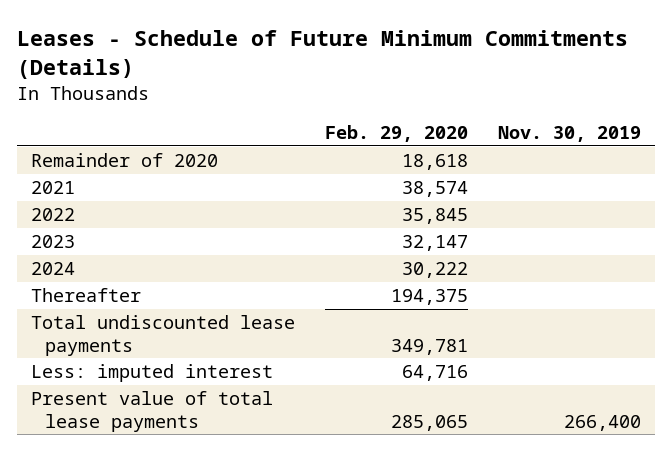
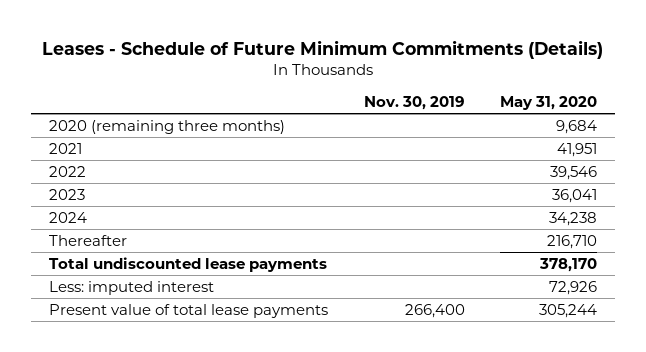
- | Feb. 29, 2020 | Nov. 30, 2019
+ | Nov. 30, 2019 | May 31, 2020
- Remainder of 2020 | 18,618 |
+ 2020 (remaining three months) | | 9,684

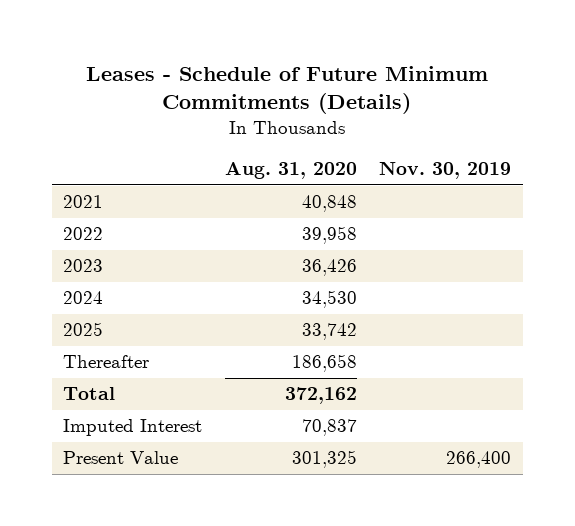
- | Nov. 30, 2019 | May 31, 2020
+ | Aug. 31, 2020 | Nov. 30, 2019
- 2020 (remaining three months) | | 9,684
+ 2025 | 33,742 |
- Total undiscounted lease payments | | 378,170
- Less: imputed interest | | 72,926
- Present value of total lease payments | 266,400 | 305,244
+ Total | 372,162 |
+ Imputed Interest | 70,837 |
+ Present Value | 301,325 | 266,400

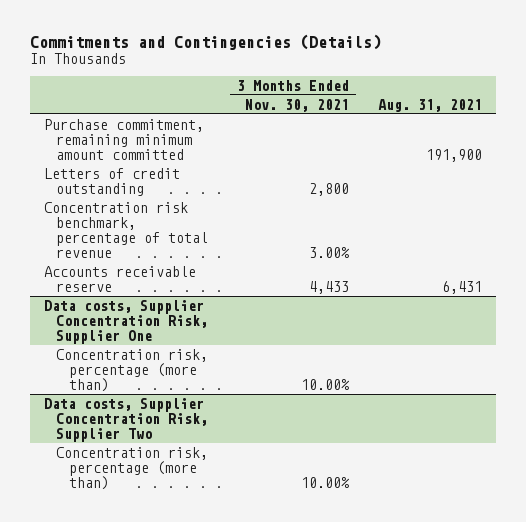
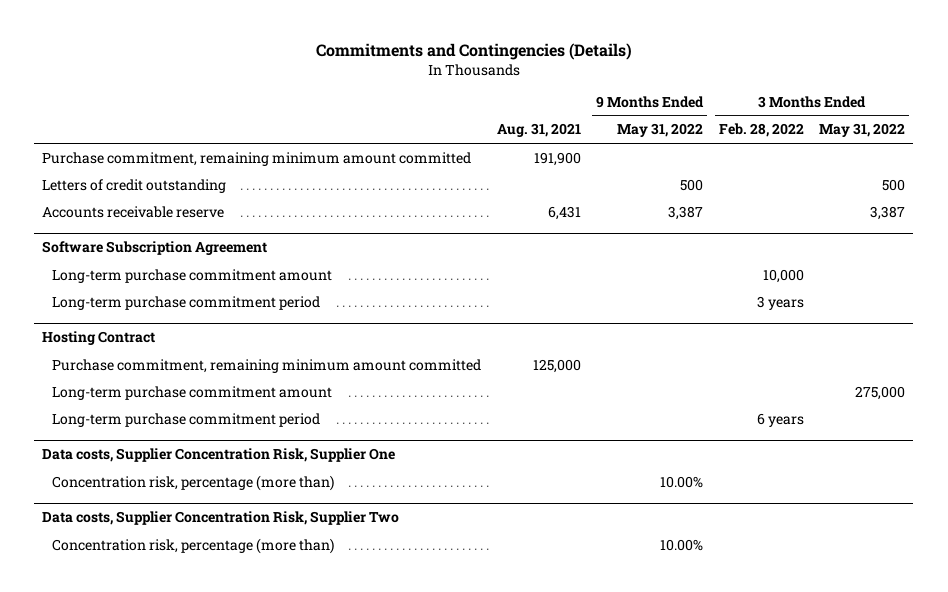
- | 3 Months Ended Nov. 30, 2021 | Aug. 31, 2021
+ | Aug. 31, 2021 | 9 Months Ended May 31, 2022 | 3 Months Ended Feb. 28, 2022 | 3 Months Ended May 31, 2022
- Concentration risk benchmark, percentage of total revenue | 3.00% |
+ Software Subscription Agreement
+ Long-term purchase commitment amount | | | 10,000 |
+ Long-term purchase commitment period | | | 3 years |
+ Hosting Contract
+ Purchase commitment, remaining minimum amount committed | 125,000 | | |
+ Long-term purchase commitment amount | | | | 275,000
+ Long-term purchase commitment period | | | 6 years |

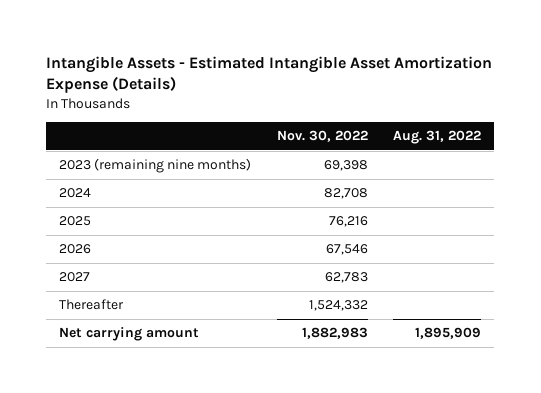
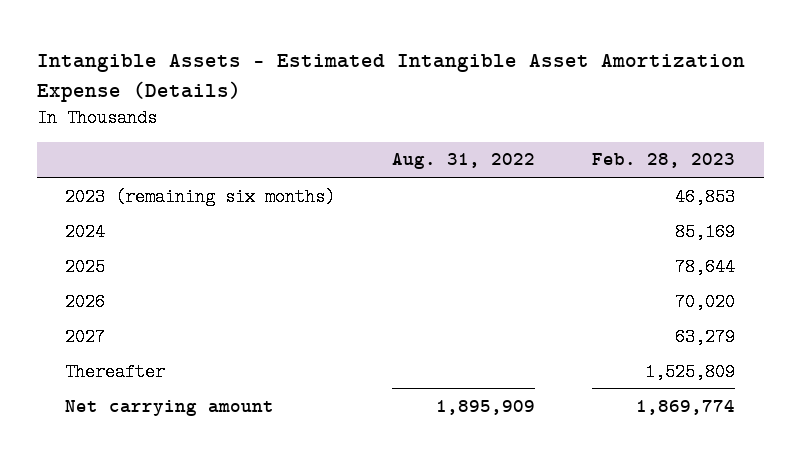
- | Nov. 30, 2022 | Aug. 31, 2022
+ | Aug. 31, 2022 | Feb. 28, 2023
- 2023 (remaining nine months) | 69,398 |
+ 2023 (remaining six months) | | 46,853

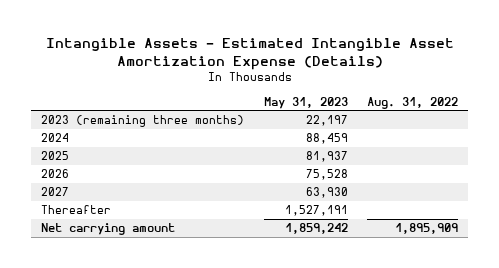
- | Aug. 31, 2022 | Feb. 28, 2023
+ | May 31, 2023 | Aug. 31, 2022
- 2023 (remaining six months) | | 46,853
+ 2023 (remaining three months) | 22,197 |

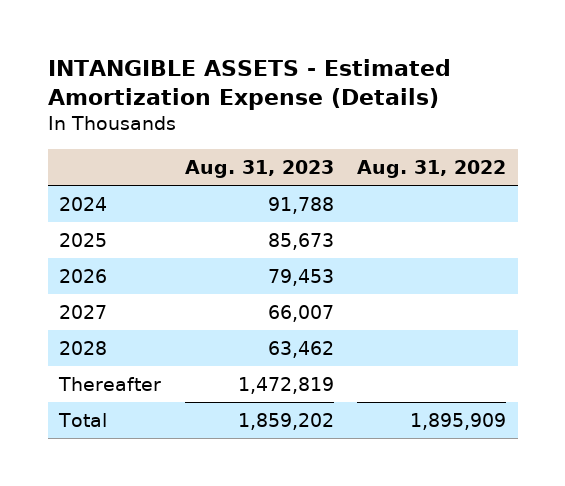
- Intangible Assets - Estimated Intangible Asset Amortization Expense (Details)
+ INTANGIBLE ASSETS - Estimated Amortization Expense (Details)
- | May 31, 2023 | Aug. 31, 2022
+ | Aug. 31, 2023 | Aug. 31, 2022
- 2023 (remaining three months) | 22,197 |
+ 2028 | 63,462 |
- Net carrying amount | 1,859,242 | 1,895,909
+ Total | 1,859,202 | 1,895,909

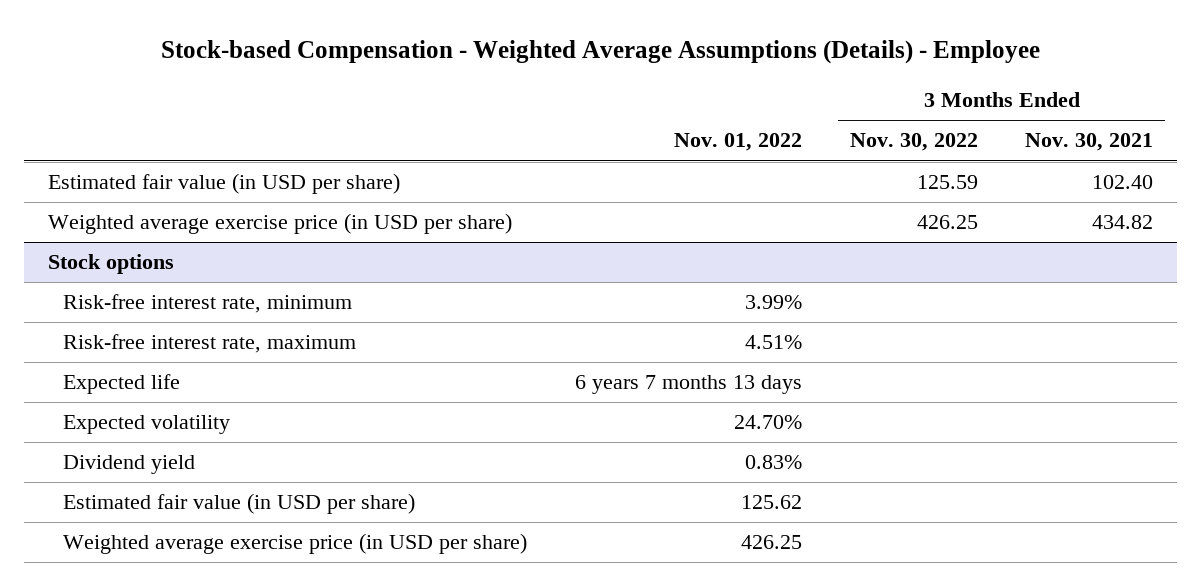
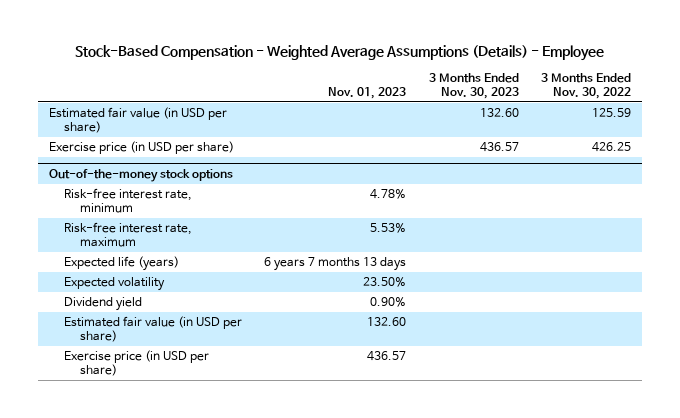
- Stock-based Compensation - Weighted Average Assumptions (Details) - Employee
+ Stock-Based Compensation - Weighted Average Assumptions (Details) - Employee
- | Nov. 01, 2022 | 3 Months Ended Nov. 30, 2022 | 3 Months Ended Nov. 30, 2021
+ | Nov. 01, 2023 | 3 Months Ended Nov. 30, 2023 | 3 Months Ended Nov. 30, 2022
- Weighted average exercise price (in USD per share) | | 426.25 | 434.82
- Stock options
+ Exercise price (in USD per share) | | 436.57 | 426.25
+ Out-of-the-money stock options
- Expected life | 6 years 7 months 13 days | |
+ Expected life (years) | 6 years 7 months 13 days | |
- Weighted average exercise price (in USD per share) | 426.25 | |
+ Exercise price (in USD per share) | 436.57 | |

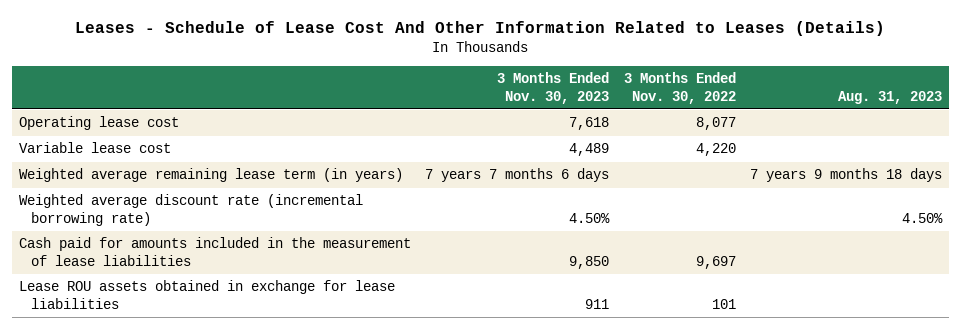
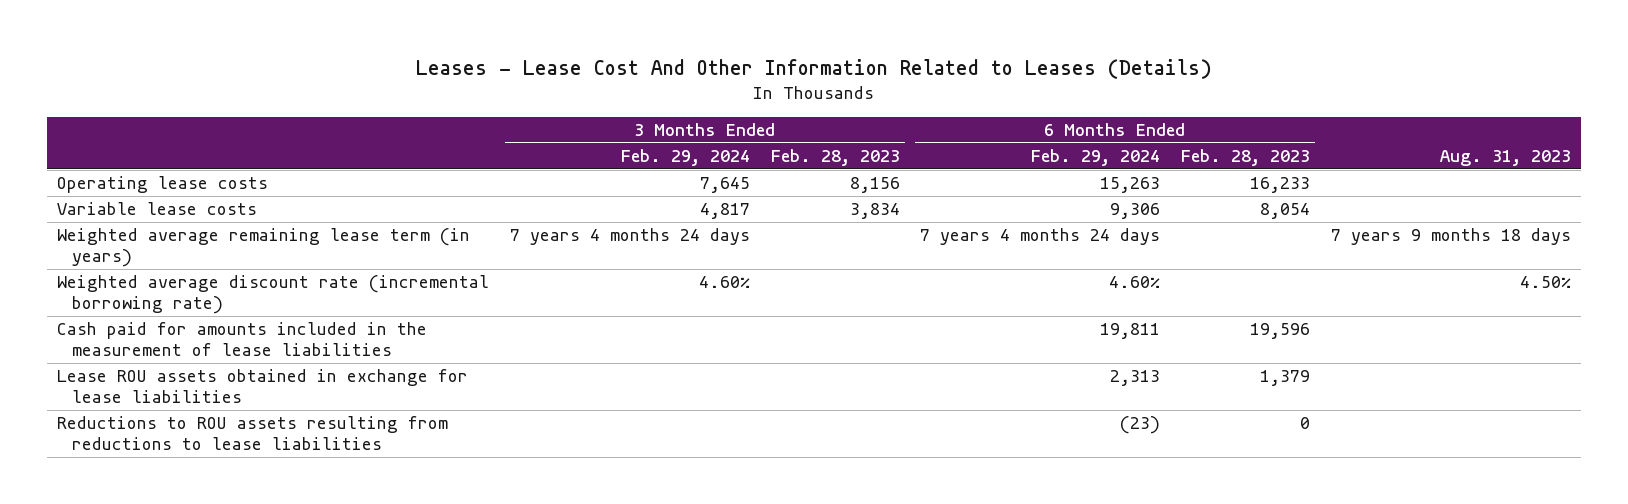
- Leases - Schedule of Lease Cost And Other Information Related to Leases (Details)
+ Leases - Lease Cost And Other Information Related to Leases (Details)
- | 3 Months Ended Nov. 30, 2023 | 3 Months Ended Nov. 30, 2022 | Aug. 31, 2023
+ | 3 Months Ended Feb. 29, 2024 | 3 Months Ended Feb. 28, 2023 | 6 Months Ended Feb. 29, 2024 | 6 Months Ended Feb. 28, 2023 | Aug. 31, 2023
- Operating lease cost | 7,618 | 8,077 |
- Variable lease cost | 4,489 | 4,220 |
+ Operating lease costs | 7,645 | 8,156 | 15,263 | 16,233 |
+ Variable lease costs | 4,817 | 3,834 | 9,306 | 8,054 |
+ Reductions to ROU assets resulting from reductions to lease liabilities | | | (23) | 0 |

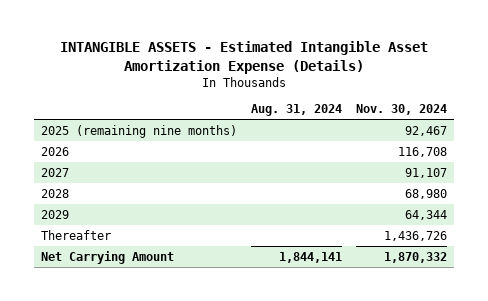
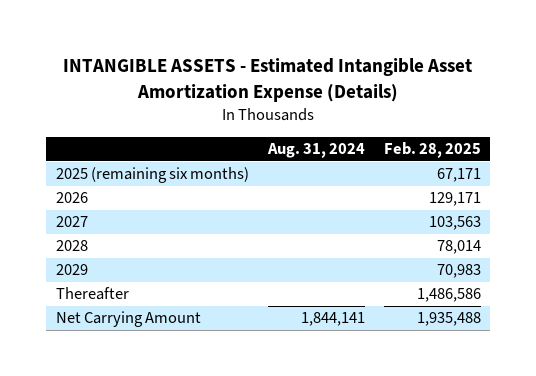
- | Aug. 31, 2024 | Nov. 30, 2024
+ | Aug. 31, 2024 | Feb. 28, 2025
- 2025 (remaining nine months) | | 92,467
+ 2025 (remaining six months) | | 67,171

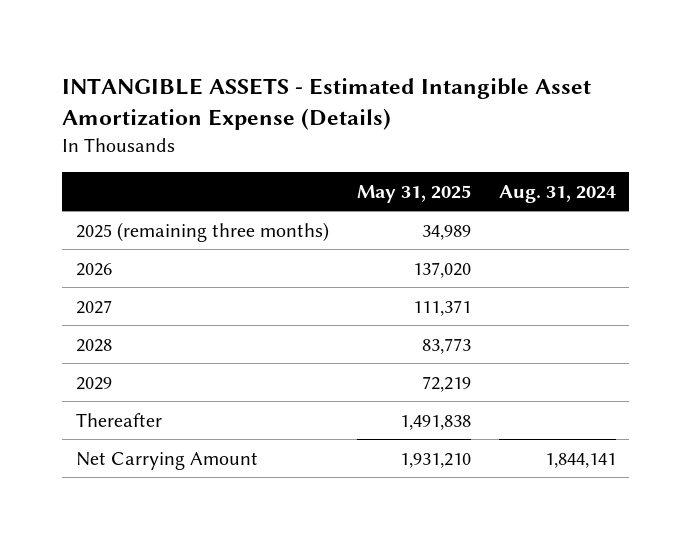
- | Aug. 31, 2024 | Feb. 28, 2025
+ | May 31, 2025 | Aug. 31, 2024
- 2025 (remaining six months) | | 67,171
+ 2025 (remaining three months) | 34,989 |

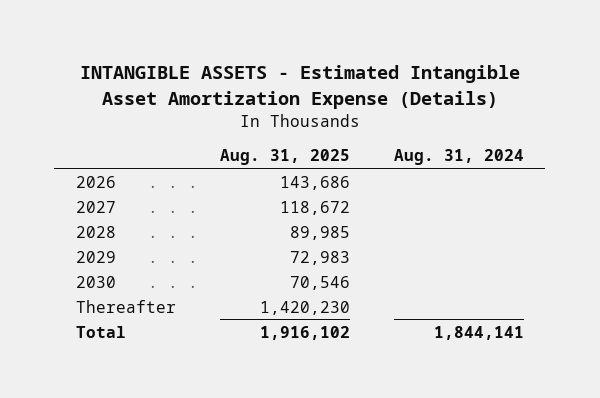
- | May 31, 2025 | Aug. 31, 2024
+ | Aug. 31, 2025 | Aug. 31, 2024
- 2025 (remaining three months) | 34,989 |
+ 2030 | 70,546 |
- Net Carrying Amount | 1,931,210 | 1,844,141
+ Total | 1,916,102 | 1,844,141

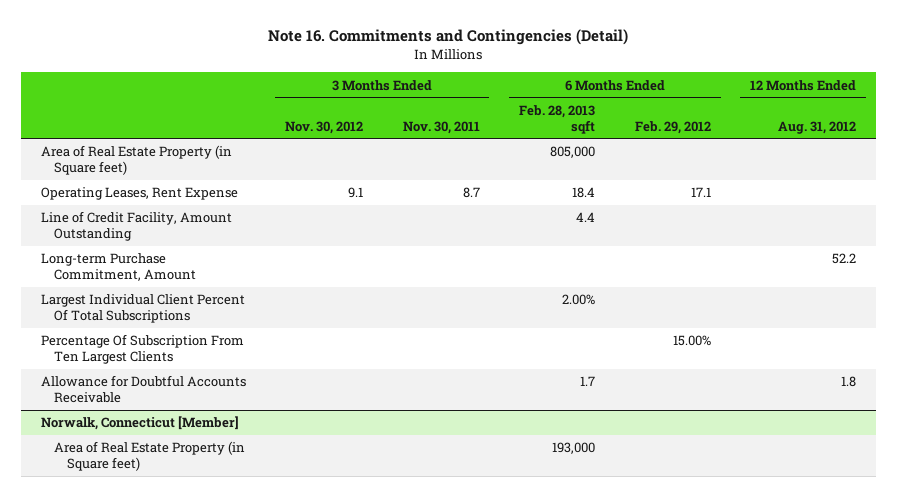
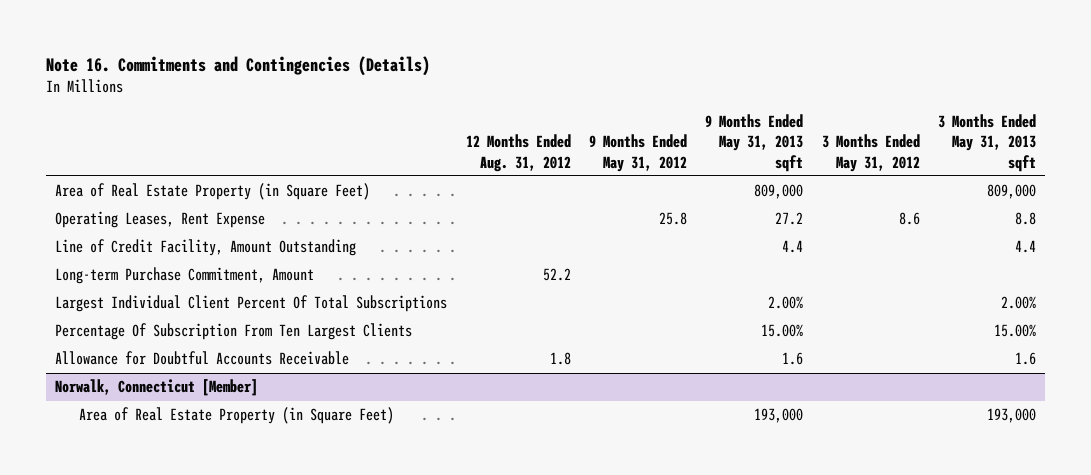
- Note 16. Commitments and Contingencies (Detail)
+ Note 16. Commitments and Contingencies (Details)
- | 3 Months Ended Nov. 30, 2012 | 3 Months Ended Nov. 30, 2011 | 6 Months Ended Feb. 28, 2013 sqft | 6 Months Ended Feb. 29, 2012 | 12 Months Ended Aug. 31, 2012
+ | 12 Months Ended Aug. 31, 2012 | 9 Months Ended May 31, 2012 | 9 Months Ended May 31, 2013 sqft | 3 Months Ended May 31, 2012 | 3 Months Ended May 31, 2013 sqft
- Area of Real Estate Property (in Square feet) | | | 805,000 | |
+ Area of Real Estate Property (in Square Feet) | | | 809,000 | | 809,000
@ Norwalk, Connecticut [Member]
- Area of Real Estate Property (in Square feet) | | | 193,000 | |
+ Area of Real Estate Property (in Square Feet) | | | 193,000 | | 193,000

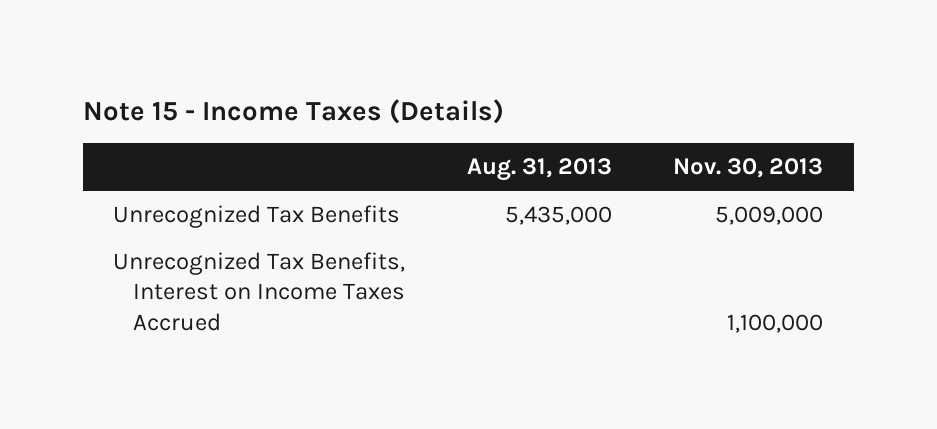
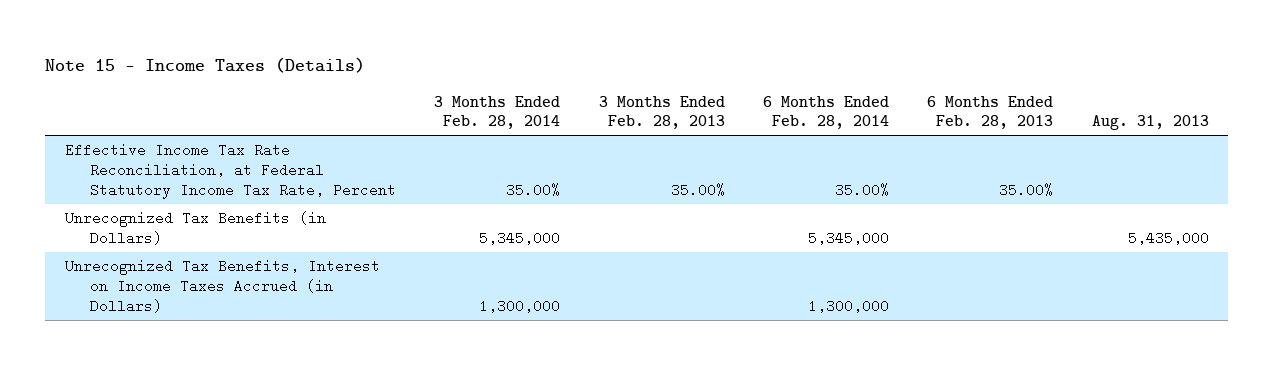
- | Aug. 31, 2013 | Nov. 30, 2013
+ | 3 Months Ended Feb. 28, 2014 | 3 Months Ended Feb. 28, 2013 | 6 Months Ended Feb. 28, 2014 | 6 Months Ended Feb. 28, 2013 | Aug. 31, 2013
- Unrecognized Tax Benefits | 5,435,000 | 5,009,000
- Unrecognized Tax Benefits, Interest on Income Taxes Accrued | | 1,100,000
+ Effective Income Tax Rate Reconciliation, at Federal Statutory Income Tax Rate, Percent | 35.00% | 35.00% | 35.00% | 35.00% |
+ Unrecognized Tax Benefits (in Dollars) | 5,345,000 | | 5,345,000 | | 5,435,000
+ Unrecognized Tax Benefits, Interest on Income Taxes Accrued (in Dollars) | 1,300,000 | | 1,300,000 | |

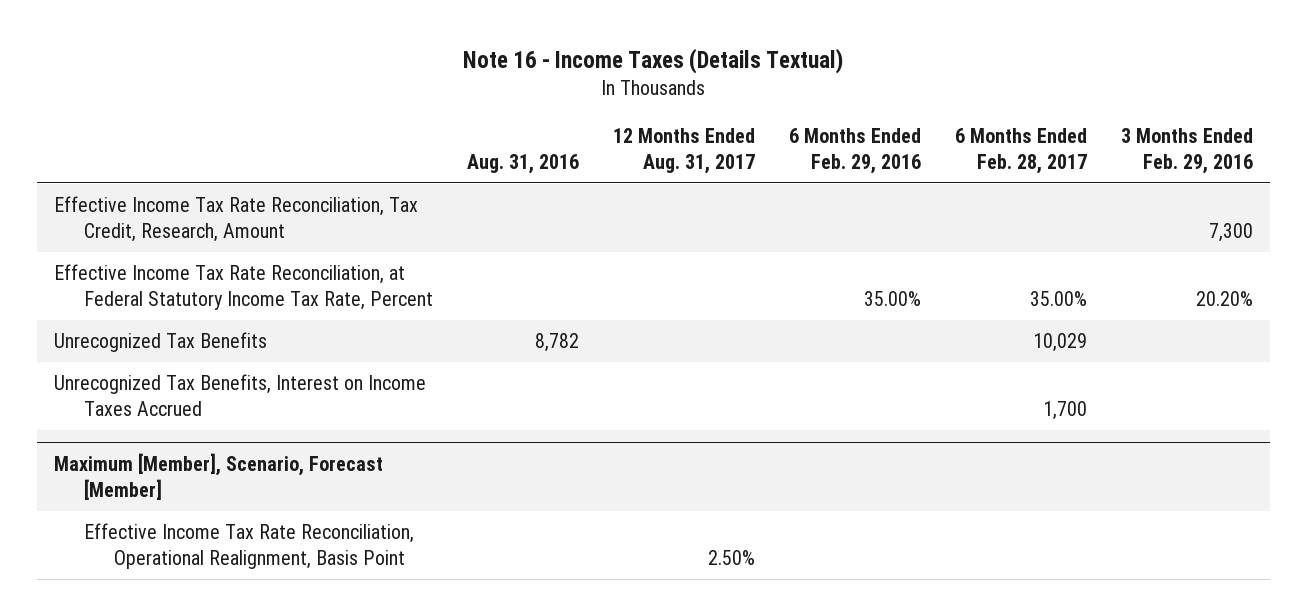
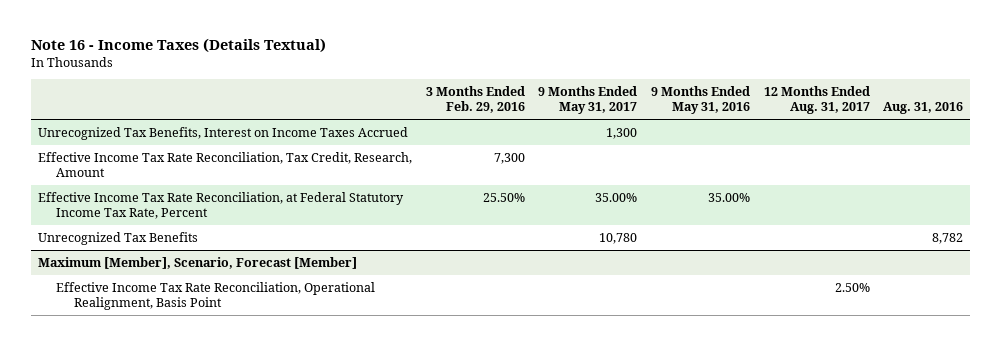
- | Aug. 31, 2016 | 12 Months Ended Aug. 31, 2017 | 6 Months Ended Feb. 29, 2016 | 6 Months Ended Feb. 28, 2017 | 3 Months Ended Feb. 29, 2016
+ | 3 Months Ended Feb. 29, 2016 | 9 Months Ended May 31, 2017 | 9 Months Ended May 31, 2016 | 12 Months Ended Aug. 31, 2017 | Aug. 31, 2016
moved up: Unrecognized Tax Benefits, Interest on Income Taxes Accrued | | 1,300 | | |
- Effective Income Tax Rate Reconciliation, at Federal Statutory Income Tax Rate, Percent | | | 35.00% | 35.00% | 20.20%
+ Effective Income Tax Rate Reconciliation, at Federal Statutory Income Tax Rate, Percent | 25.50% | 35.00% | 35.00% | |

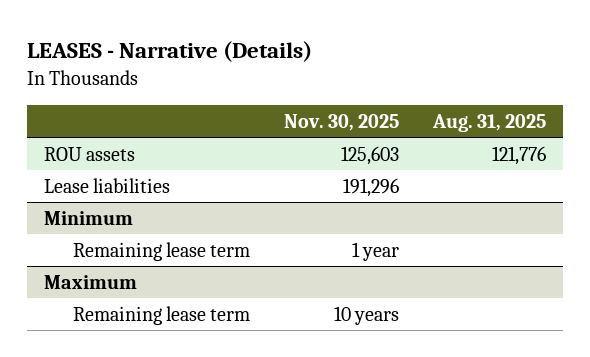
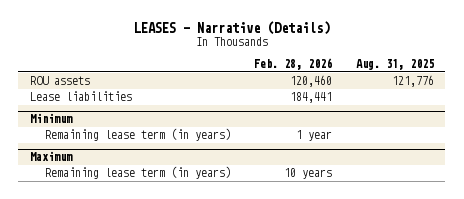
- | Nov. 30, 2025 | Aug. 31, 2025
+ | Feb. 28, 2026 | Aug. 31, 2025
@ Minimum
- Remaining lease term | 1 year |
+ Remaining lease term (in years) | 1 year |
@ Maximum
- Remaining lease term | 10 years |
+ Remaining lease term (in years) | 10 years |

